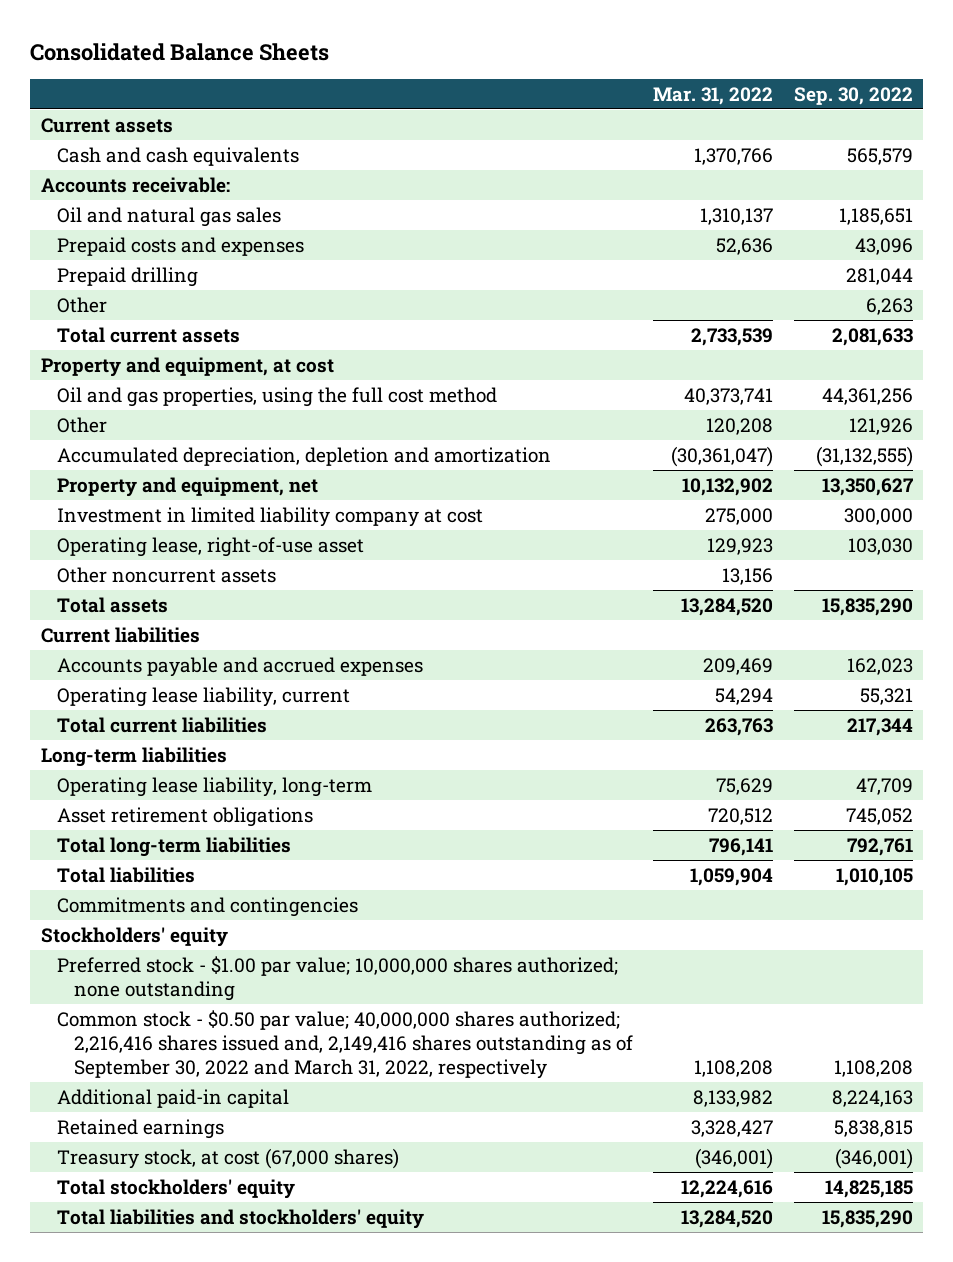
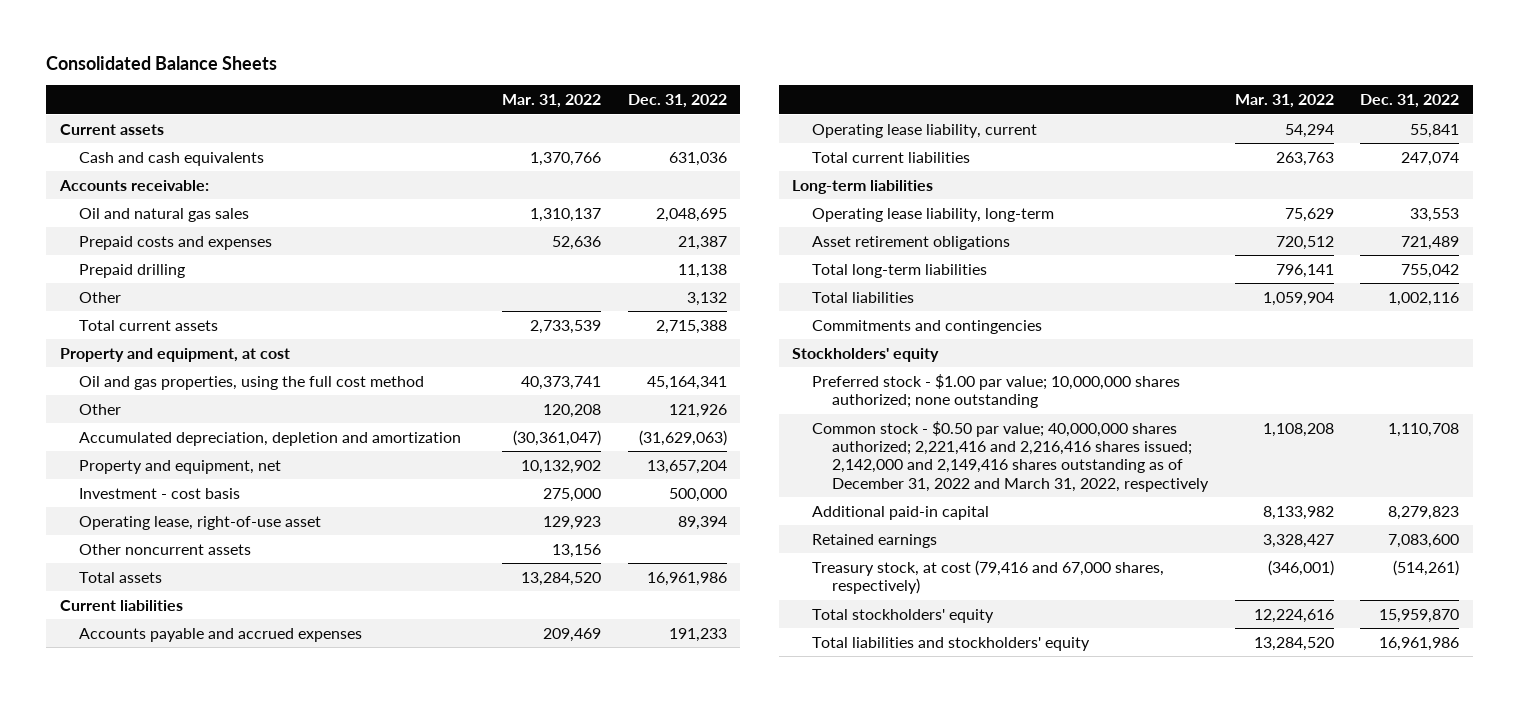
- | Mar. 31, 2022 | Sep. 30, 2022
+ | Mar. 31, 2022 | Dec. 31, 2022
- Investment in limited liability company at cost | 275,000 | 300,000
+ Investment - cost basis | 275,000 | 500,000
- Common stock - $0.50 par value; 40,000,000 shares authorized; 2,216,416 shares issued and, 2,149,416 shares outstanding as of September 30, 2022 and March 31, 2022, respectively | 1,108,208 | 1,108,208
+ Common stock - $0.50 par value; 40,000,000 shares authorized; 2,221,416 and 2,216,416 shares issued; 2,142,000 and 2,149,416 shares outstanding as of December 31, 2022 and March 31, 2022, respectively | 1,108,208 | 1,110,708
- Treasury stock, at cost (67,000 shares) | (346,001) | (346,001)
+ Treasury stock, at cost (79,416 and 67,000 shares, respectively) | (346,001) | (514,261)

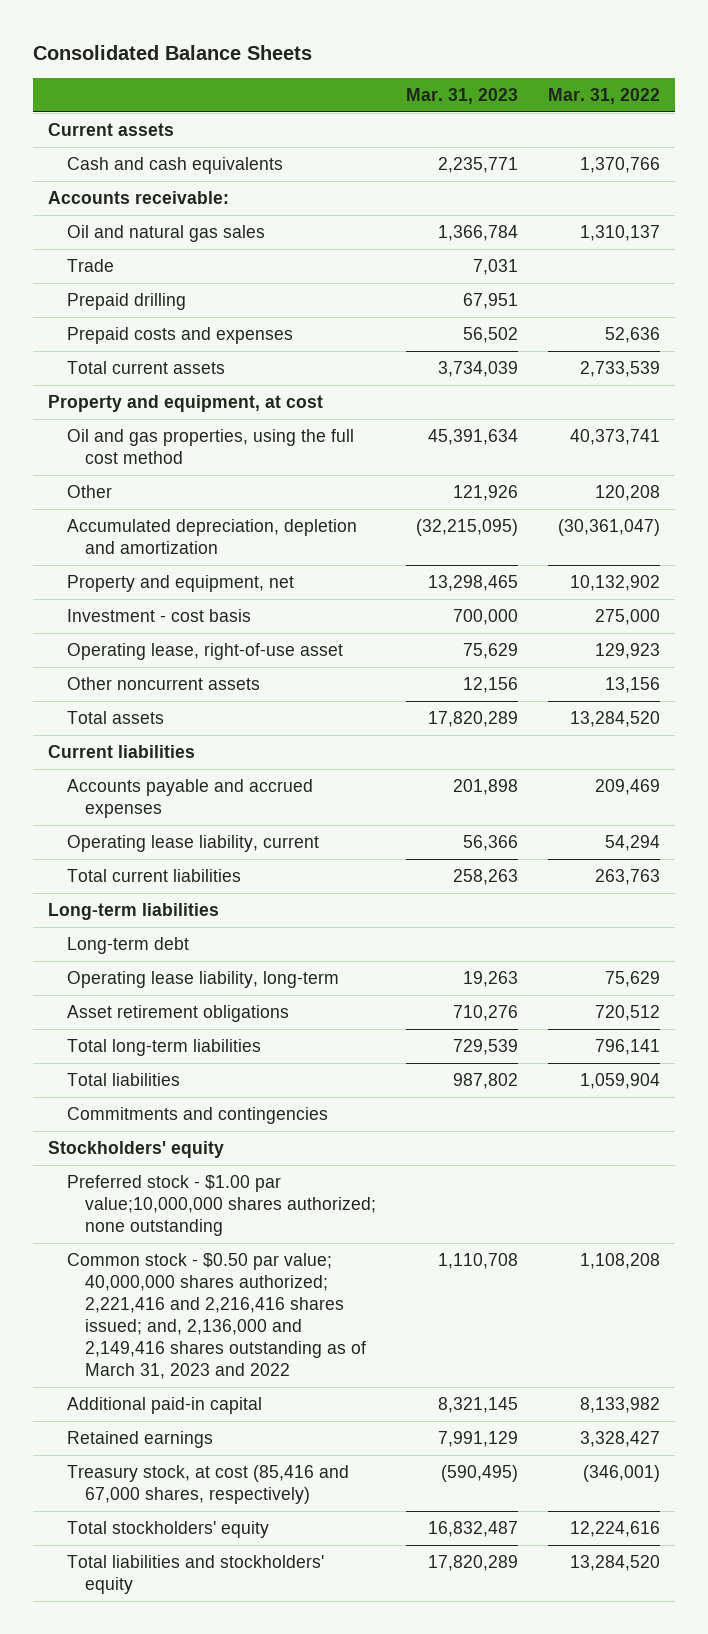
- | Mar. 31, 2022 | Dec. 31, 2022
+ | Mar. 31, 2023 | Mar. 31, 2022
+ Trade | 7,031 |
- Other | | 3,132
moved down: Prepaid costs and expenses | 56,502 | 52,636
+ Long-term debt
- Preferred stock - $1.00 par value; 10,000,000 shares authorized; none outstanding
- Common stock - $0.50 par value; 40,000,000 shares authorized; 2,221,416 and 2,216,416 shares issued; 2,142,000 and 2,149,416 shares outstanding as of December 31, 2022 and March 31, 2022, respectively | 1,108,208 | 1,110,708
+ Preferred stock - $1.00 par value;10,000,000 shares authorized; none outstanding
+ Common stock - $0.50 par value; 40,000,000 shares authorized; 2,221,416 and 2,216,416 shares issued; and, 2,136,000 and 2,149,416 shares outstanding as of March 31, 2023 and 2022 | 1,110,708 | 1,108,208
- Treasury stock, at cost (79,416 and 67,000 shares, respectively) | (346,001) | (514,261)
+ Treasury stock, at cost (85,416 and 67,000 shares, respectively) | (590,495) | (346,001)

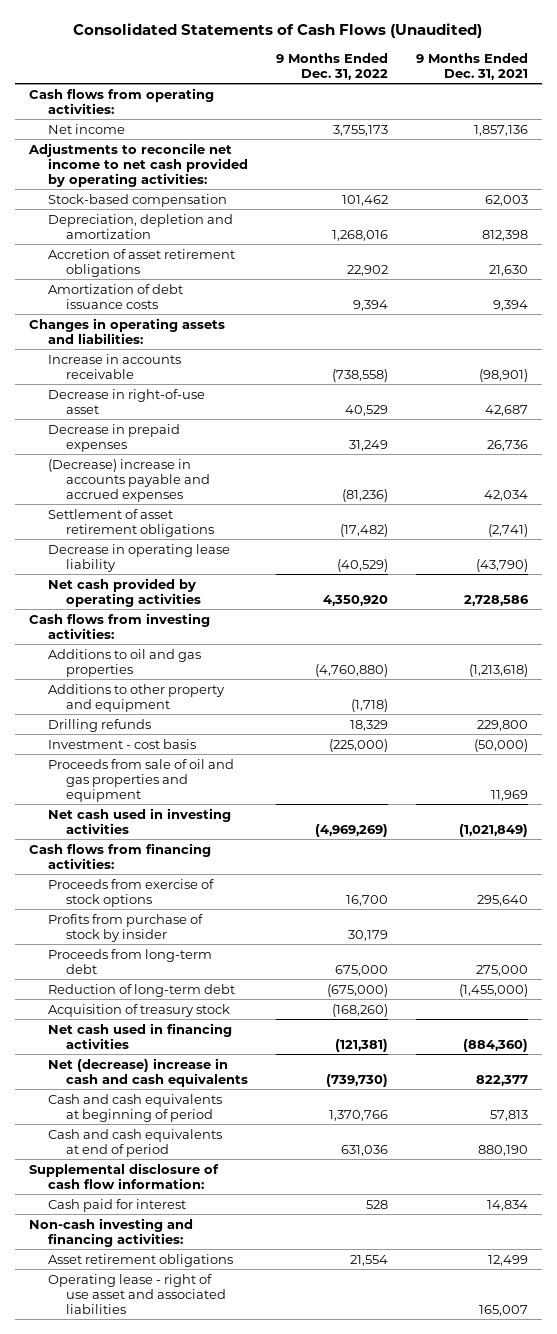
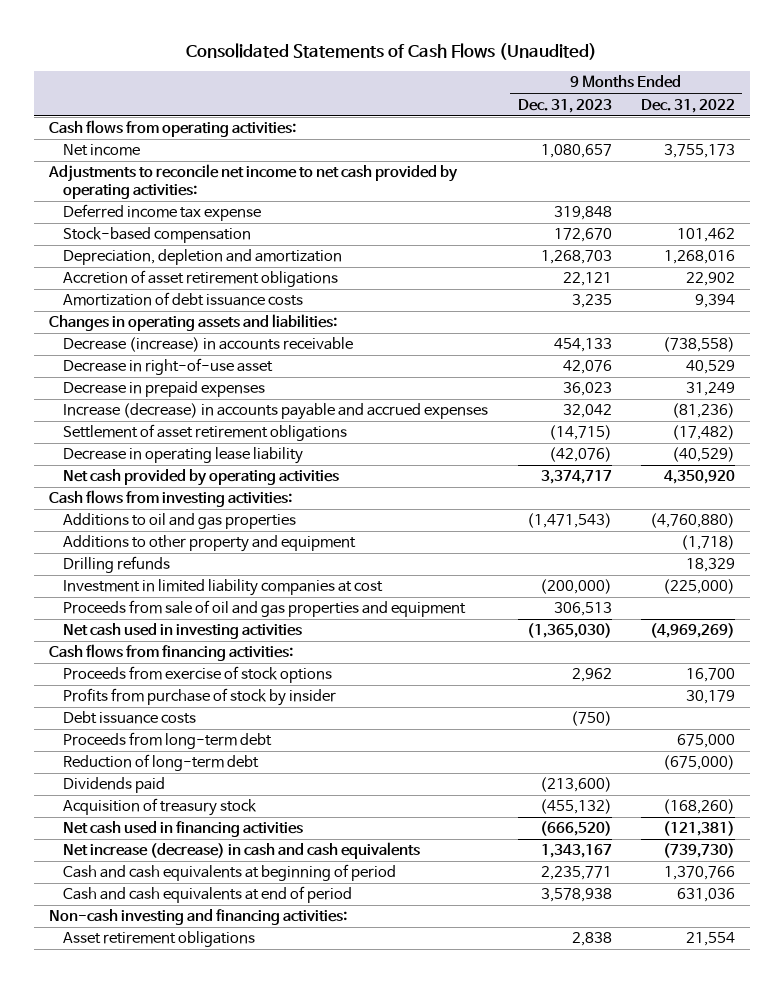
- | 9 Months Ended Dec. 31, 2022 | 9 Months Ended Dec. 31, 2021
+ | 9 Months Ended Dec. 31, 2023 | 9 Months Ended Dec. 31, 2022
+ Deferred income tax expense | 319,848 |
- Increase in accounts receivable | (738,558) | (98,901)
+ Decrease (increase) in accounts receivable | 454,133 | (738,558)
- (Decrease) increase in accounts payable and accrued expenses | (81,236) | 42,034
+ Increase (decrease) in accounts payable and accrued expenses | 32,042 | (81,236)
- Investment - cost basis | (225,000) | (50,000)
+ Investment in limited liability companies at cost | (200,000) | (225,000)
+ Debt issuance costs | (750) |
+ Dividends paid | (213,600) |
- Net (decrease) increase in cash and cash equivalents | (739,730) | 822,377
+ Net increase (decrease) in cash and cash equivalents | 1,343,167 | (739,730)
- Supplemental disclosure of cash flow information:
- Cash paid for interest | 528 | 14,834
- Operating lease - right of use asset and associated liabilities | | 165,007

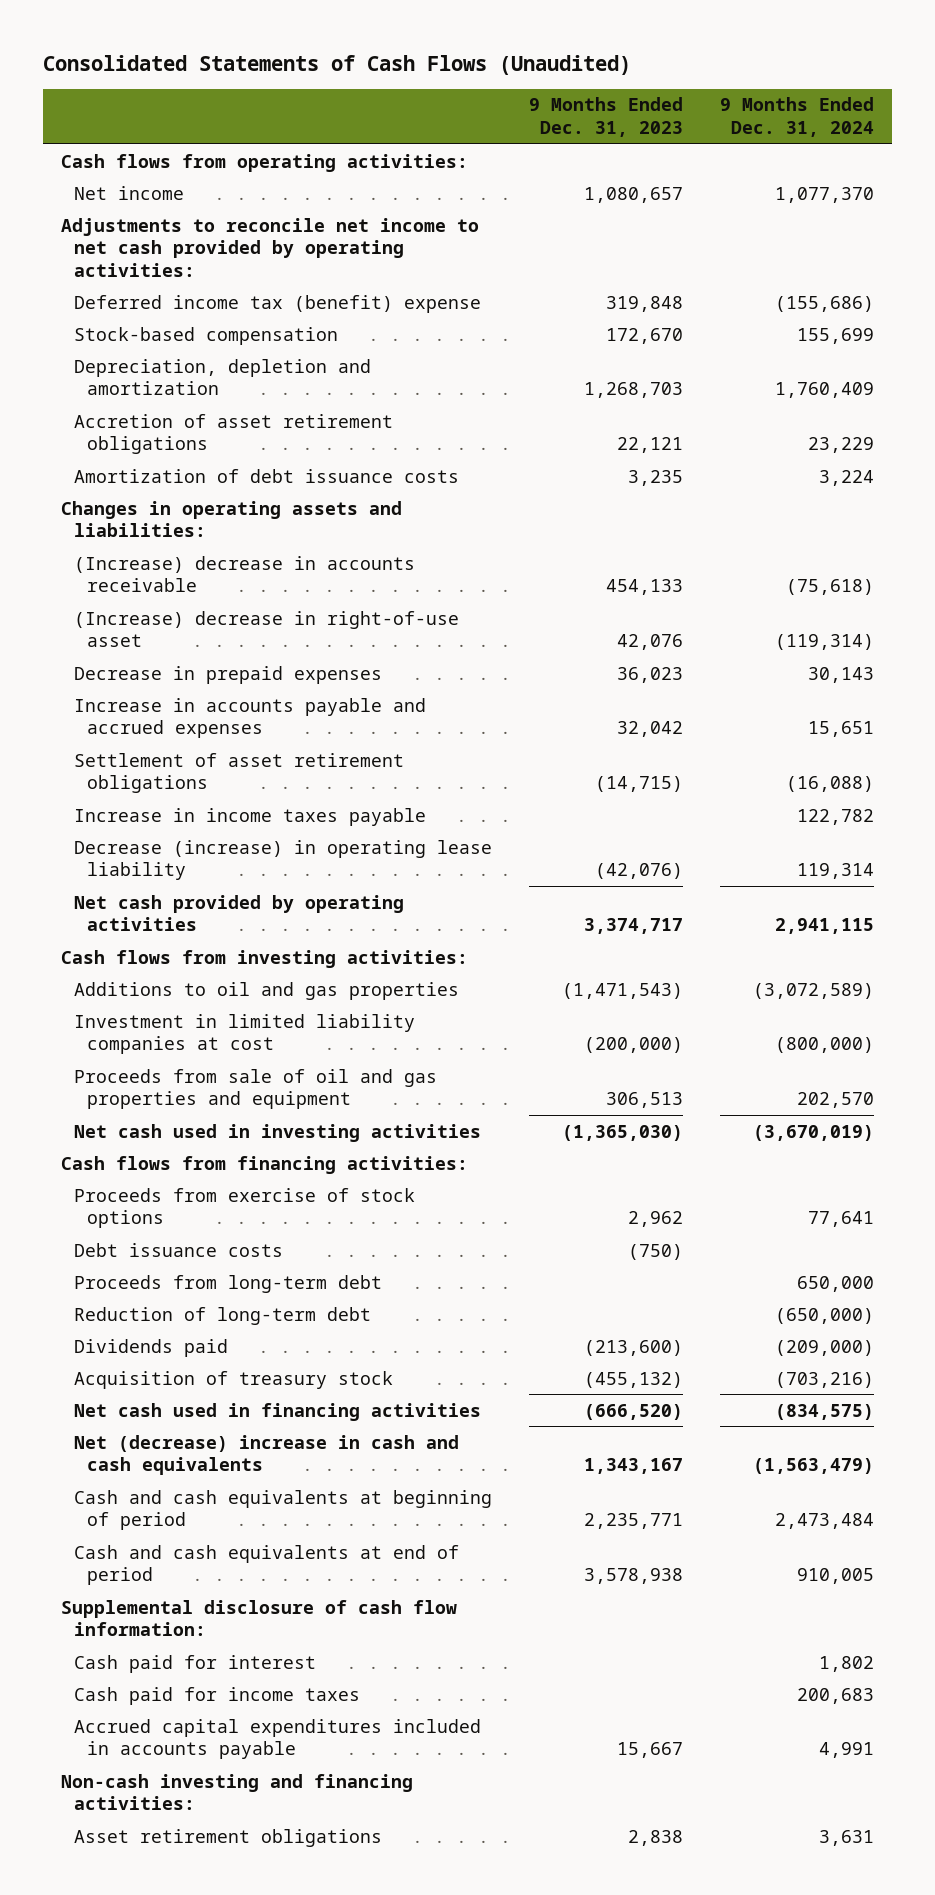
- | 9 Months Ended Dec. 31, 2023 | 9 Months Ended Dec. 31, 2022
+ | 9 Months Ended Dec. 31, 2023 | 9 Months Ended Dec. 31, 2024
- Deferred income tax expense | 319,848 |
+ Deferred income tax (benefit) expense | 319,848 | (155,686)
- Decrease (increase) in accounts receivable | 454,133 | (738,558)
- Decrease in right-of-use asset | 42,076 | 40,529
+ (Increase) decrease in accounts receivable | 454,133 | (75,618)
+ (Increase) decrease in right-of-use asset | 42,076 | (119,314)
- Increase (decrease) in accounts payable and accrued expenses | 32,042 | (81,236)
+ Increase in accounts payable and accrued expenses | 32,042 | 15,651
- Decrease in operating lease liability | (42,076) | (40,529)
+ Increase in income taxes payable | | 122,782
+ Decrease (increase) in operating lease liability | (42,076) | 119,314
- Additions to other property and equipment | | (1,718)
- Drilling refunds | | 18,329
- Profits from purchase of stock by insider | | 30,179
- Net increase (decrease) in cash and cash equivalents | 1,343,167 | (739,730)
+ Net (decrease) increase in cash and cash equivalents | 1,343,167 | (1,563,479)
+ Supplemental disclosure of cash flow information:
+ Cash paid for interest | | 1,802
+ Cash paid for income taxes | | 200,683
+ Accrued capital expenditures included in accounts payable | 15,667 | 4,991

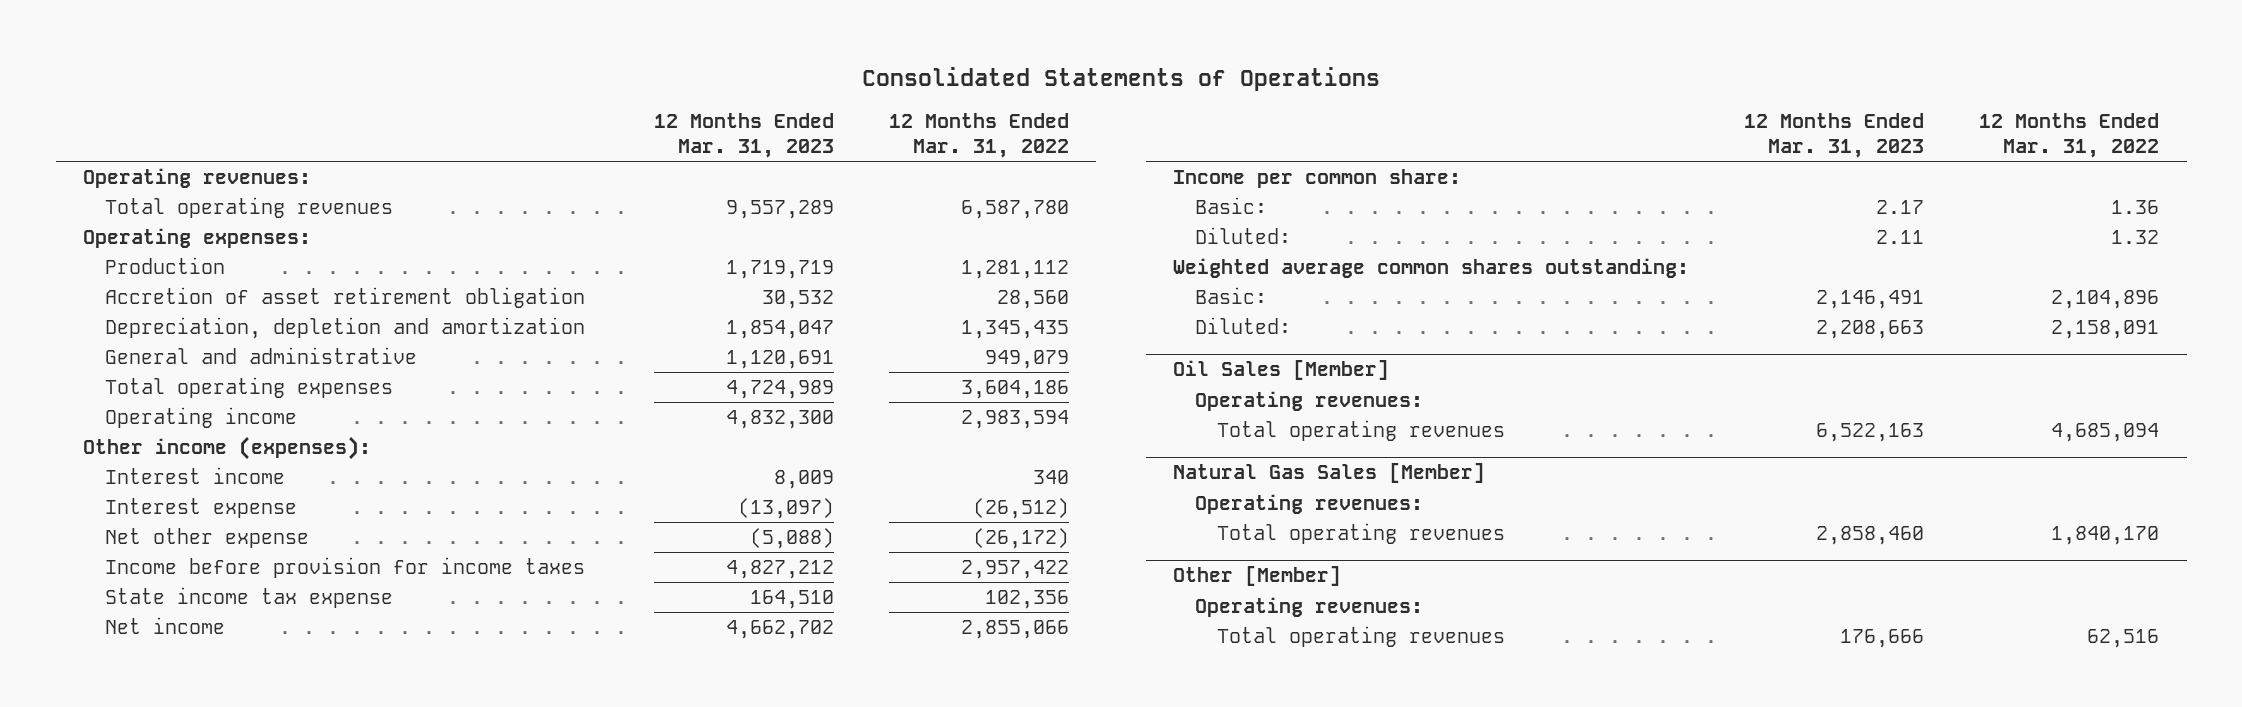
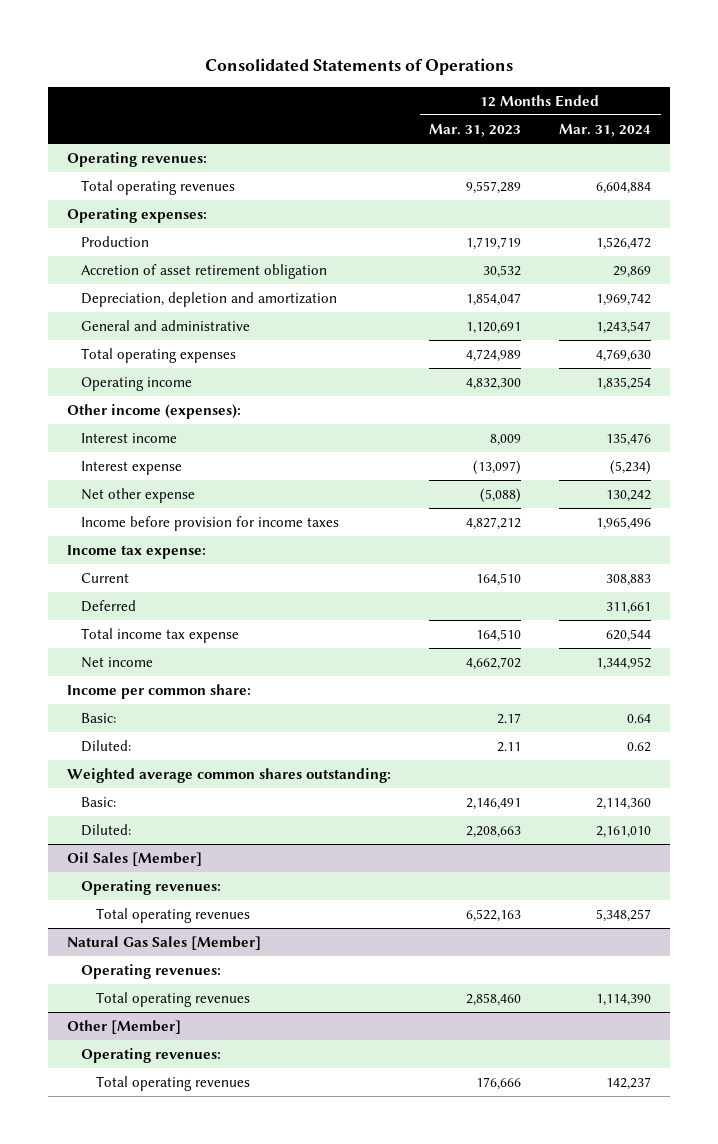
- | 12 Months Ended Mar. 31, 2023 | 12 Months Ended Mar. 31, 2022
+ | 12 Months Ended Mar. 31, 2023 | 12 Months Ended Mar. 31, 2024
- State income tax expense | 164,510 | 102,356
+ Income tax expense:
+ Current | 164,510 | 308,883
+ Deferred | | 311,661
+ Total income tax expense | 164,510 | 620,544

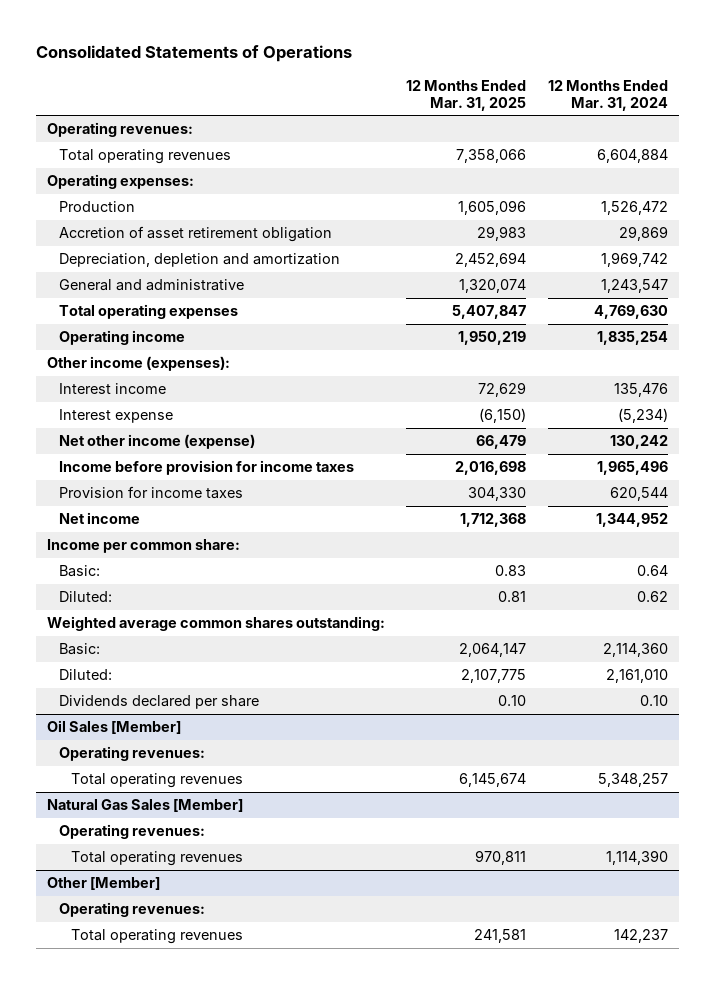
- | 12 Months Ended Mar. 31, 2023 | 12 Months Ended Mar. 31, 2024
+ | 12 Months Ended Mar. 31, 2025 | 12 Months Ended Mar. 31, 2024
- Net other expense | (5,088) | 130,242
+ Net other income (expense) | 66,479 | 130,242
- Income tax expense:
- Current | 164,510 | 308,883
- Deferred | | 311,661
- Total income tax expense | 164,510 | 620,544
+ Provision for income taxes | 304,330 | 620,544
+ Dividends declared per share | 0.10 | 0.10

